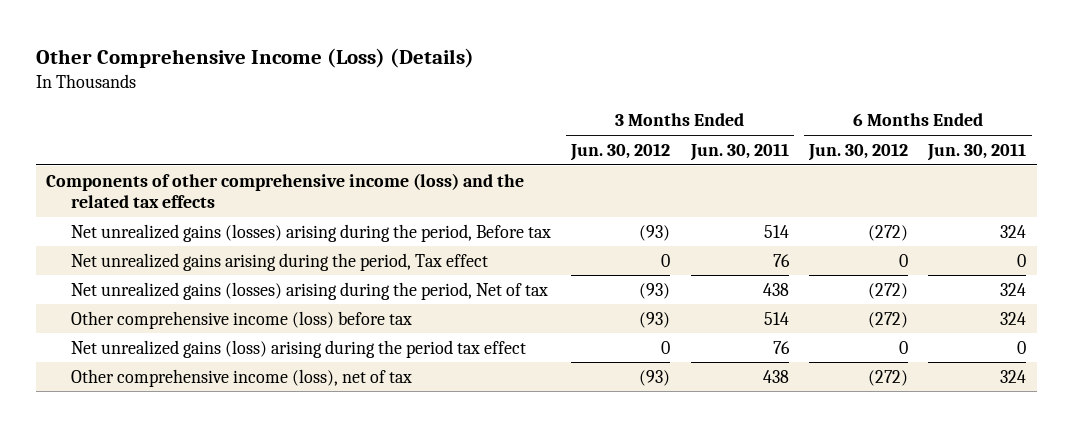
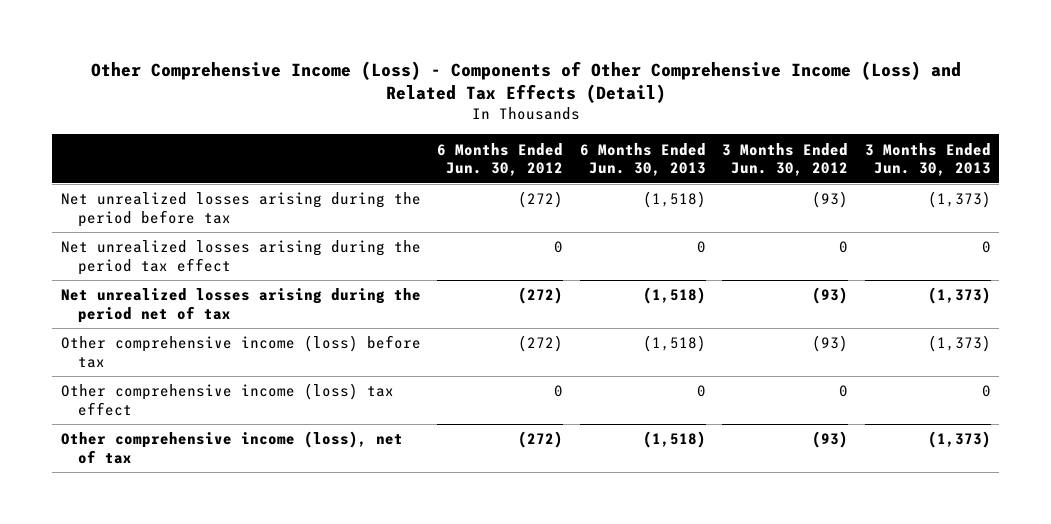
- Other Comprehensive Income (Loss) (Details)
+ Other Comprehensive Income (Loss) - Components of Other Comprehensive Income (Loss) and Related Tax Effects (Detail)
- | 3 Months Ended Jun. 30, 2012 | 3 Months Ended Jun. 30, 2011 | 6 Months Ended Jun. 30, 2012 | 6 Months Ended Jun. 30, 2011
+ | 6 Months Ended Jun. 30, 2012 | 6 Months Ended Jun. 30, 2013 | 3 Months Ended Jun. 30, 2012 | 3 Months Ended Jun. 30, 2013
- Components of other comprehensive income (loss) and the related tax effects
- Net unrealized gains (losses) arising during the period, Before tax | (93) | 514 | (272) | 324
- Net unrealized gains arising during the period, Tax effect | 0 | 76 | 0 | 0
- Net unrealized gains (losses) arising during the period, Net of tax | (93) | 438 | (272) | 324
+ Net unrealized losses arising during the period before tax | (272) | (1,518) | (93) | (1,373)
+ Net unrealized losses arising during the period tax effect | 0 | 0 | 0 | 0
+ Net unrealized losses arising during the period net of tax | (272) | (1,518) | (93) | (1,373)
- Net unrealized gains (loss) arising during the period tax effect | 0 | 76 | 0 | 0
+ Other comprehensive income (loss) tax effect | 0 | 0 | 0 | 0

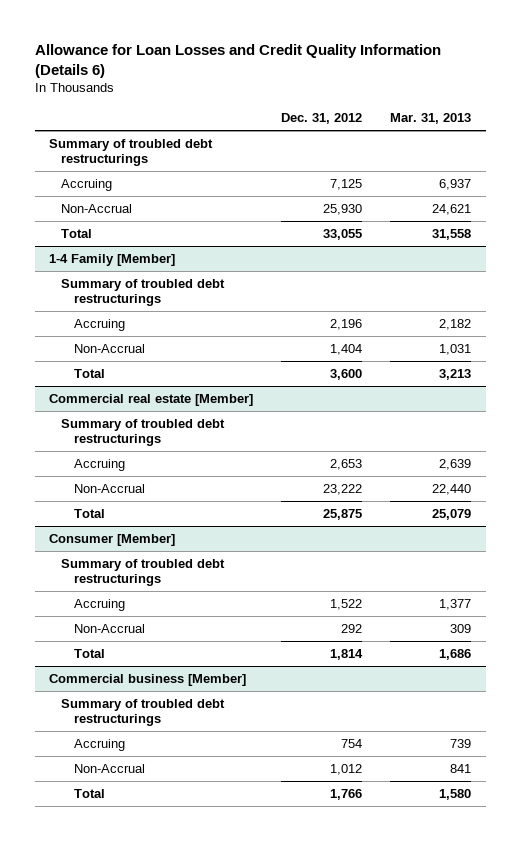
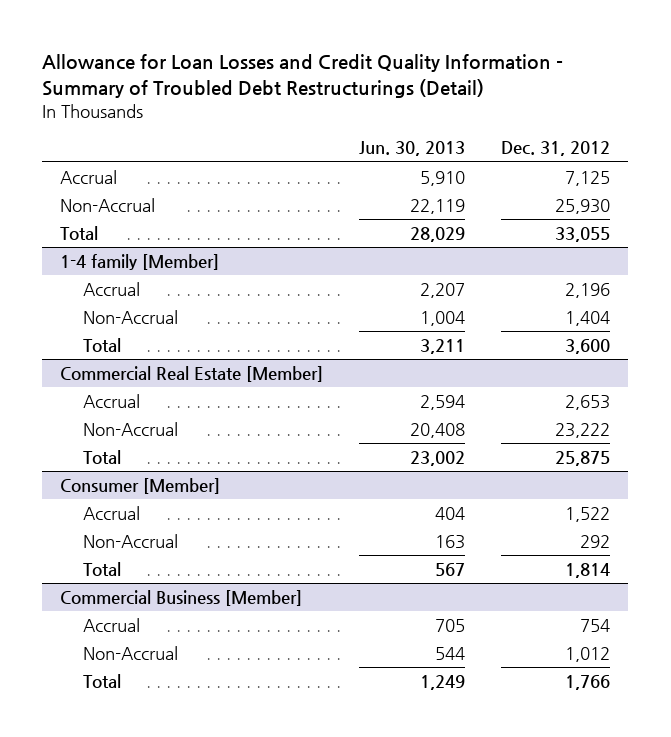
- Allowance for Loan Losses and Credit Quality Information (Details 6)
+ Allowance for Loan Losses and Credit Quality Information - Summary of Troubled Debt Restructurings (Detail)
- | Dec. 31, 2012 | Mar. 31, 2013
+ | Jun. 30, 2013 | Dec. 31, 2012
- Summary of troubled debt restructurings
- Accruing | 7,125 | 6,937
+ Accrual | 5,910 | 7,125
- 1-4 Family [Member]
- Summary of troubled debt restructurings
- Accruing | 2,196 | 2,182
+ 1-4 family [Member]
+ Accrual | 2,207 | 2,196
- Commercial real estate [Member]
- Summary of troubled debt restructurings
- Accruing | 2,653 | 2,639
+ Commercial Real Estate [Member]
+ Accrual | 2,594 | 2,653
@ Consumer [Member]
- Summary of troubled debt restructurings
- Accruing | 1,522 | 1,377
+ Accrual | 404 | 1,522
- Commercial business [Member]
- Summary of troubled debt restructurings
- Accruing | 754 | 739
+ Commercial Business [Member]
+ Accrual | 705 | 754

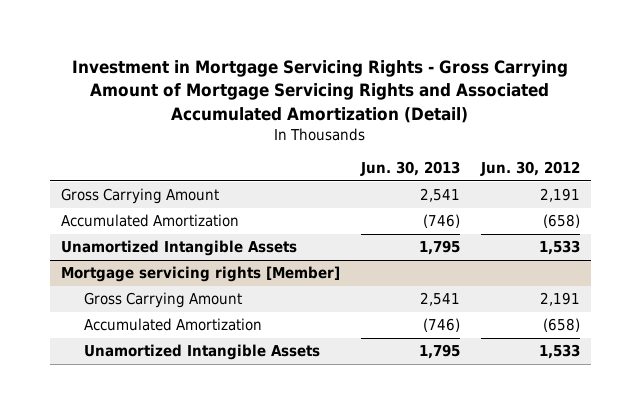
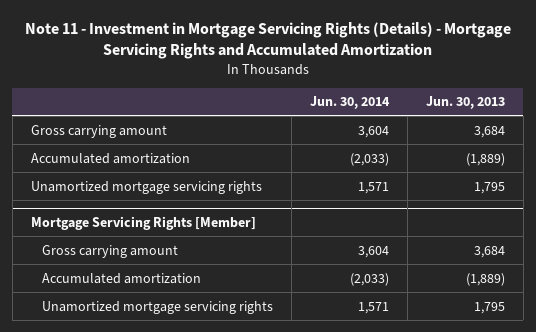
- Investment in Mortgage Servicing Rights - Gross Carrying Amount of Mortgage Servicing Rights and Associated Accumulated Amortization (Detail)
+ Note 11 - Investment in Mortgage Servicing Rights (Details) - Mortgage Servicing Rights and Accumulated Amortization
- | Jun. 30, 2013 | Jun. 30, 2012
+ | Jun. 30, 2014 | Jun. 30, 2013
- Gross Carrying Amount | 2,541 | 2,191
- Accumulated Amortization | (746) | (658)
- Unamortized Intangible Assets | 1,795 | 1,533
- Mortgage servicing rights [Member]
- Gross Carrying Amount | 2,541 | 2,191
- Accumulated Amortization | (746) | (658)
- Unamortized Intangible Assets | 1,795 | 1,533
+ Gross carrying amount | 3,604 | 3,684
+ Accumulated amortization | (2,033) | (1,889)
+ Unamortized mortgage servicing rights | 1,571 | 1,795
+ Mortgage Servicing Rights [Member]
+ Gross carrying amount | 3,604 | 3,684
+ Accumulated amortization | (2,033) | (1,889)
+ Unamortized mortgage servicing rights | 1,571 | 1,795

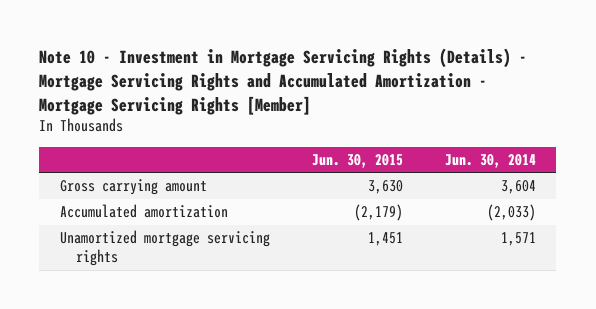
- Note 11 - Investment in Mortgage Servicing Rights (Details) - Mortgage Servicing Rights and Accumulated Amortization
+ Note 10 - Investment in Mortgage Servicing Rights (Details) - Mortgage Servicing Rights and Accumulated Amortization - Mortgage Servicing Rights [Member]
- | Jun. 30, 2014 | Jun. 30, 2013
+ | Jun. 30, 2015 | Jun. 30, 2014
- Mortgage Servicing Rights [Member]
- Gross carrying amount | 3,604 | 3,684
- Accumulated amortization | (2,033) | (1,889)
- Unamortized mortgage servicing rights | 1,571 | 1,795

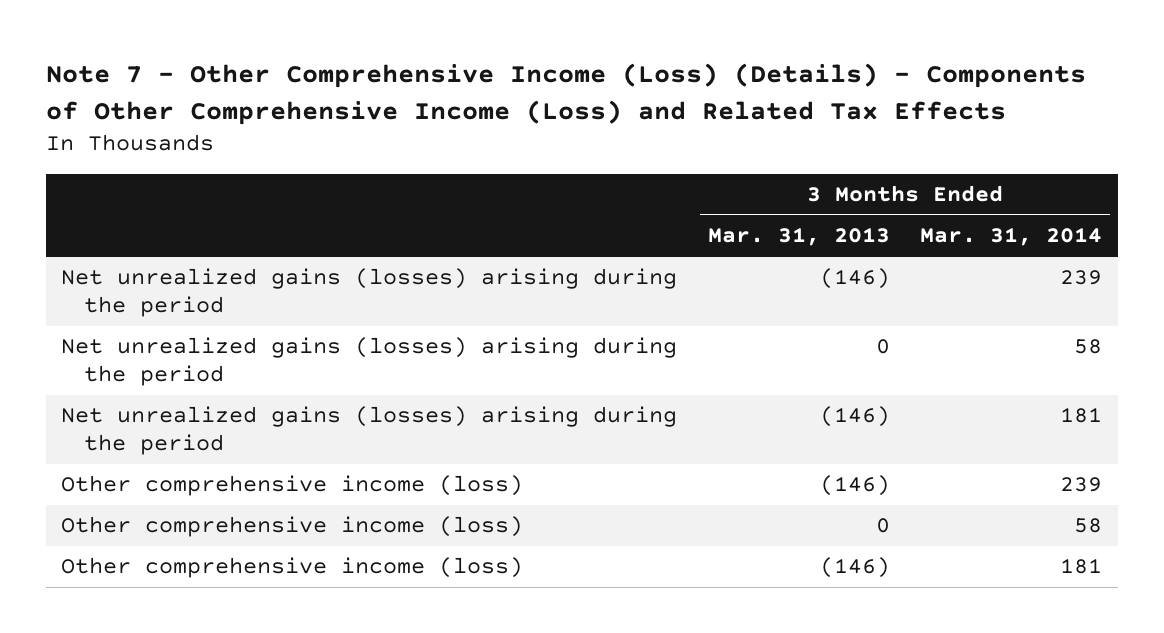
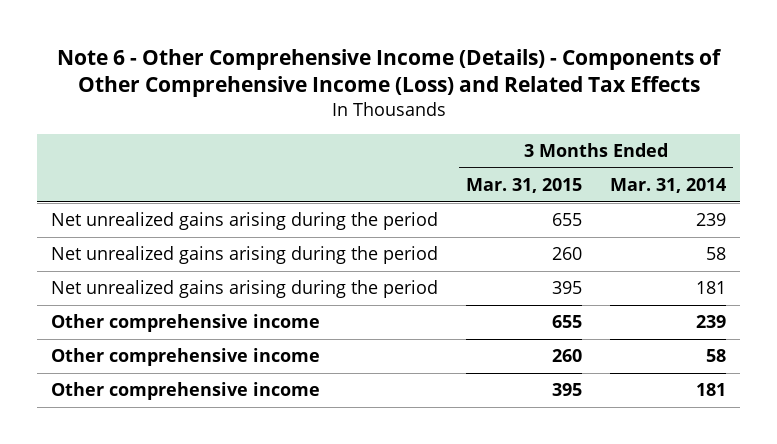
- Note 7 - Other Comprehensive Income (Loss) (Details) - Components of Other Comprehensive Income (Loss) and Related Tax Effects
+ Note 6 - Other Comprehensive Income (Details) - Components of Other Comprehensive Income (Loss) and Related Tax Effects
- | 3 Months Ended Mar. 31, 2013 | 3 Months Ended Mar. 31, 2014
+ | 3 Months Ended Mar. 31, 2015 | 3 Months Ended Mar. 31, 2014
- Net unrealized gains (losses) arising during the period | (146) | 239
- Net unrealized gains (losses) arising during the period | 0 | 58
- Net unrealized gains (losses) arising during the period | (146) | 181
- Other comprehensive income (loss) | (146) | 239
- Other comprehensive income (loss) | 0 | 58
- Other comprehensive income (loss) | (146) | 181
+ Net unrealized gains arising during the period | 655 | 239
+ Net unrealized gains arising during the period | 260 | 58
+ Net unrealized gains arising during the period | 395 | 181
+ Other comprehensive income | 655 | 239
+ Other comprehensive income | 260 | 58
+ Other comprehensive income | 395 | 181

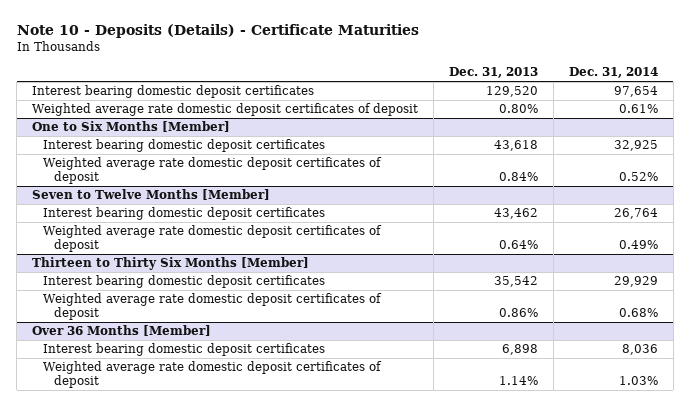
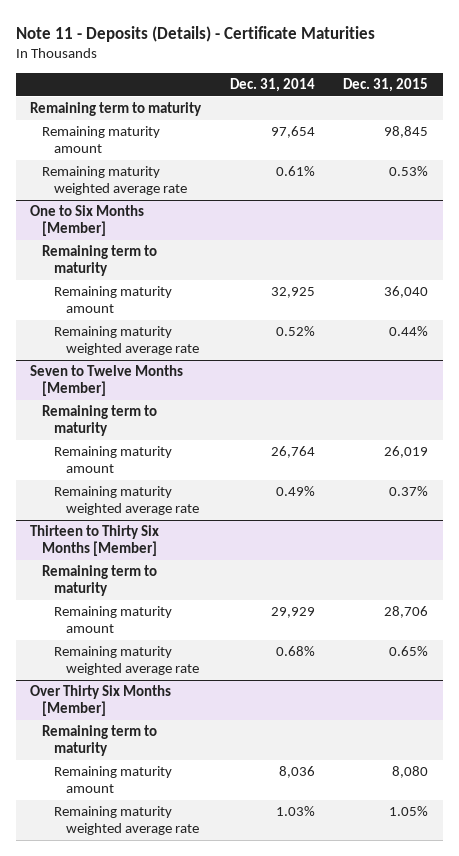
- Note 10 - Deposits (Details) - Certificate Maturities
+ Note 11 - Deposits (Details) - Certificate Maturities
- | Dec. 31, 2013 | Dec. 31, 2014
+ | Dec. 31, 2014 | Dec. 31, 2015
- Interest bearing domestic deposit certificates | 129,520 | 97,654
- Weighted average rate domestic deposit certificates of deposit | 0.80% | 0.61%
+ Remaining term to maturity
+ Remaining maturity amount | 97,654 | 98,845
+ Remaining maturity weighted average rate | 0.61% | 0.53%
@ One to Six Months [Member]
- Interest bearing domestic deposit certificates | 43,618 | 32,925
- Weighted average rate domestic deposit certificates of deposit | 0.84% | 0.52%
+ Remaining term to maturity
+ Remaining maturity amount | 32,925 | 36,040
+ Remaining maturity weighted average rate | 0.52% | 0.44%
@ Seven to Twelve Months [Member]
- Interest bearing domestic deposit certificates | 43,462 | 26,764
- Weighted average rate domestic deposit certificates of deposit | 0.64% | 0.49%
+ Remaining term to maturity
+ Remaining maturity amount | 26,764 | 26,019
+ Remaining maturity weighted average rate | 0.49% | 0.37%
@ Thirteen to Thirty Six Months [Member]
- Interest bearing domestic deposit certificates | 35,542 | 29,929
- Weighted average rate domestic deposit certificates of deposit | 0.86% | 0.68%
- Over 36 Months [Member]
- Interest bearing domestic deposit certificates | 6,898 | 8,036
- Weighted average rate domestic deposit certificates of deposit | 1.14% | 1.03%
@ Thirteen to Thirty Six Months [Member]
+ Remaining term to maturity
+ Remaining maturity amount | 29,929 | 28,706
+ Remaining maturity weighted average rate | 0.68% | 0.65%
+ Over Thirty Six Months [Member]
+ Remaining term to maturity
+ Remaining maturity amount | 8,036 | 8,080
+ Remaining maturity weighted average rate | 1.03% | 1.05%

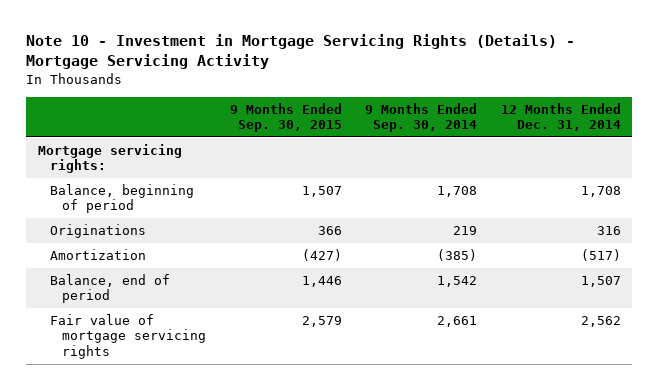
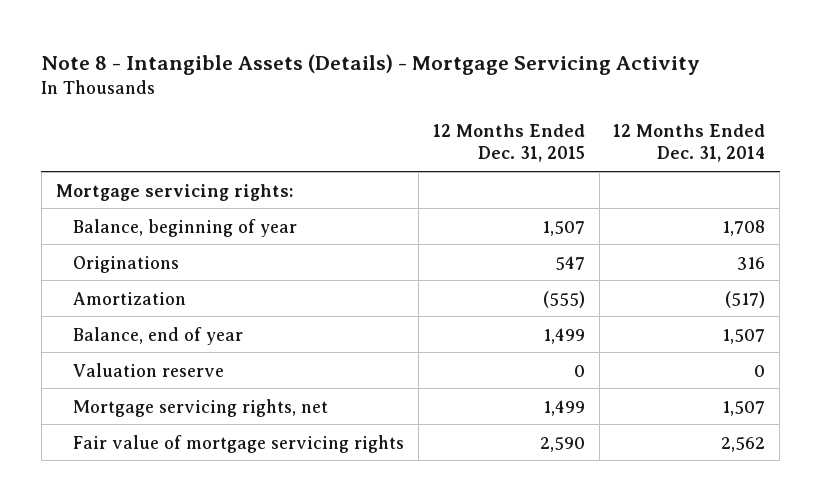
- Note 10 - Investment in Mortgage Servicing Rights (Details) - Mortgage Servicing Activity
+ Note 8 - Intangible Assets (Details) - Mortgage Servicing Activity
- | 9 Months Ended Sep. 30, 2015 | 9 Months Ended Sep. 30, 2014 | 12 Months Ended Dec. 31, 2014
+ | 12 Months Ended Dec. 31, 2015 | 12 Months Ended Dec. 31, 2014
- Balance, beginning of period | 1,507 | 1,708 | 1,708
+ Balance, beginning of year | 1,507 | 1,708
- Balance, end of period | 1,446 | 1,542 | 1,507
+ Balance, end of year | 1,499 | 1,507
+ Valuation reserve | 0 | 0
+ Mortgage servicing rights, net | 1,499 | 1,507

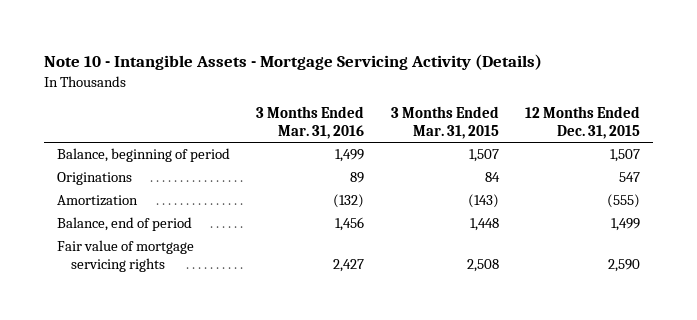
- Note 8 - Intangible Assets (Details) - Mortgage Servicing Activity
+ Note 10 - Intangible Assets - Mortgage Servicing Activity (Details)
- | 12 Months Ended Dec. 31, 2015 | 12 Months Ended Dec. 31, 2014
+ | 3 Months Ended Mar. 31, 2016 | 3 Months Ended Mar. 31, 2015 | 12 Months Ended Dec. 31, 2015
- Mortgage servicing rights:
- Balance, beginning of year | 1,507 | 1,708
+ Balance, beginning of period | 1,499 | 1,507 | 1,507
- Balance, end of year | 1,499 | 1,507
- Valuation reserve | 0 | 0
- Mortgage servicing rights, net | 1,499 | 1,507
+ Balance, end of period | 1,456 | 1,448 | 1,499

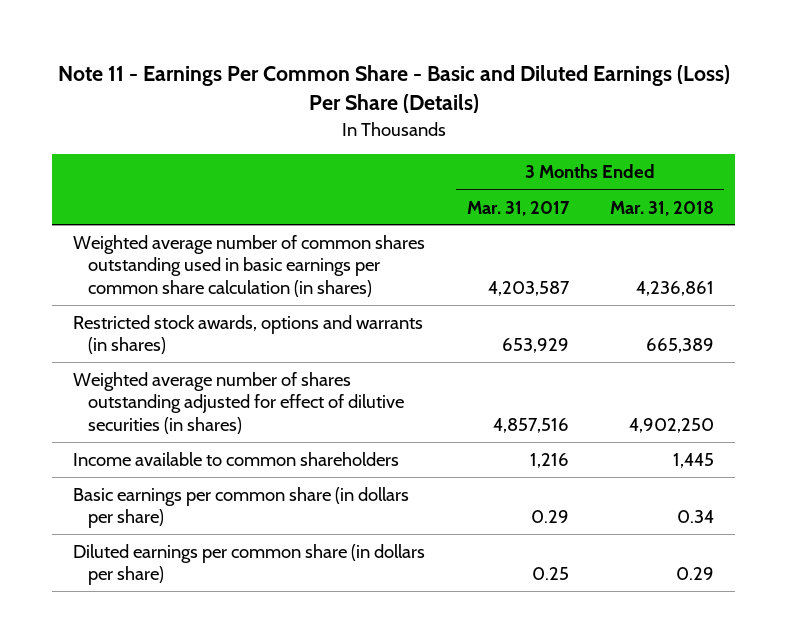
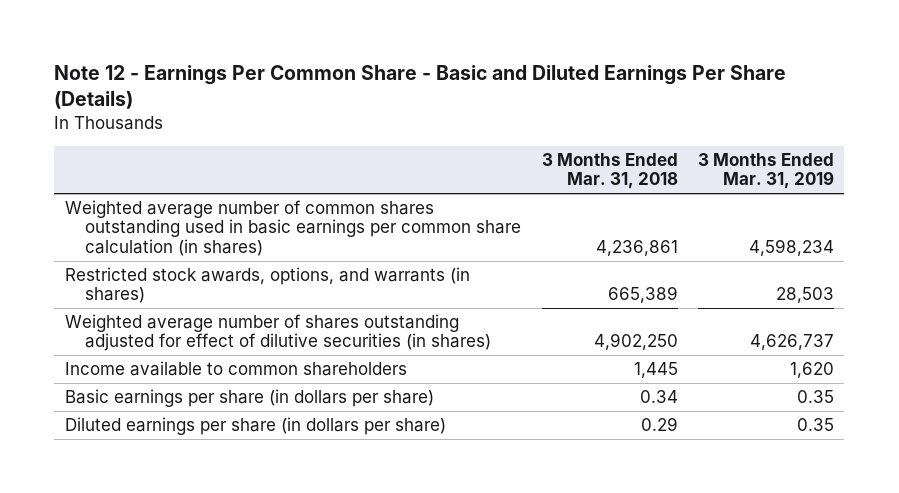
- Note 11 - Earnings Per Common Share - Basic and Diluted Earnings (Loss) Per Share (Details)
+ Note 12 - Earnings Per Common Share - Basic and Diluted Earnings Per Share (Details)
- | 3 Months Ended Mar. 31, 2017 | 3 Months Ended Mar. 31, 2018
+ | 3 Months Ended Mar. 31, 2018 | 3 Months Ended Mar. 31, 2019
- Restricted stock awards, options and warrants (in shares) | 653,929 | 665,389
+ Restricted stock awards, options, and warrants (in shares) | 665,389 | 28,503
- Basic earnings per common share (in dollars per share) | 0.29 | 0.34
- Diluted earnings per common share (in dollars per share) | 0.25 | 0.29
+ Basic earnings per share (in dollars per share) | 0.34 | 0.35
+ Diluted earnings per share (in dollars per share) | 0.29 | 0.35

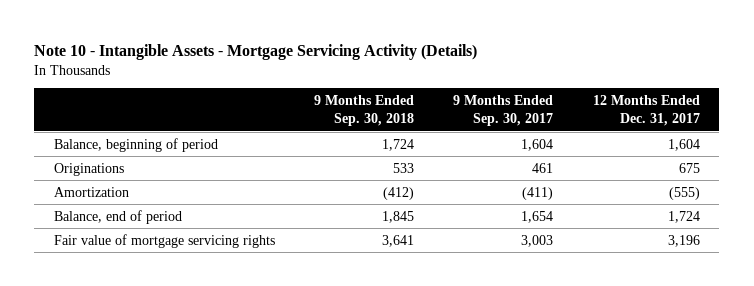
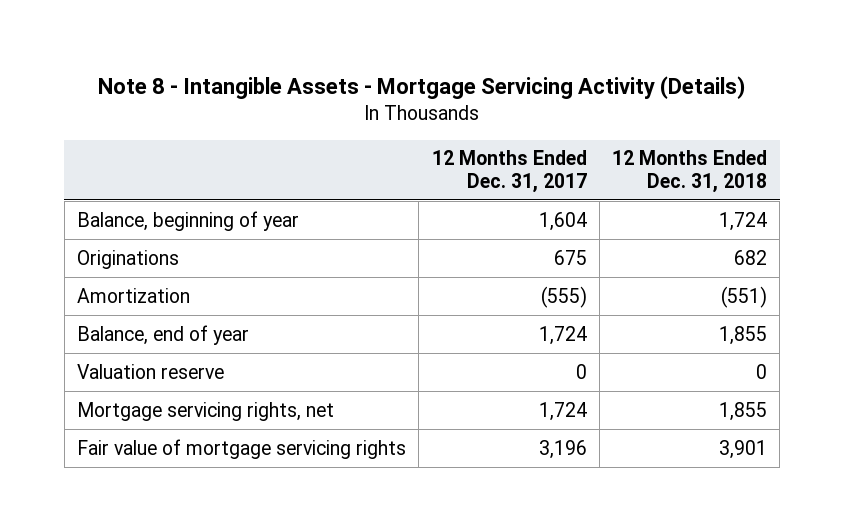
- Note 10 - Intangible Assets - Mortgage Servicing Activity (Details)
+ Note 8 - Intangible Assets - Mortgage Servicing Activity (Details)
- | 9 Months Ended Sep. 30, 2018 | 9 Months Ended Sep. 30, 2017 | 12 Months Ended Dec. 31, 2017
+ | 12 Months Ended Dec. 31, 2017 | 12 Months Ended Dec. 31, 2018
- Balance, beginning of period | 1,724 | 1,604 | 1,604
+ Balance, beginning of year | 1,604 | 1,724
- Balance, end of period | 1,845 | 1,654 | 1,724
+ Balance, end of year | 1,724 | 1,855
+ Valuation reserve | 0 | 0
+ Mortgage servicing rights, net | 1,724 | 1,855

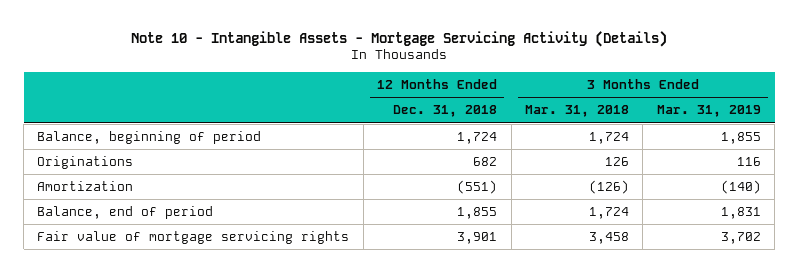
- Note 8 - Intangible Assets - Mortgage Servicing Activity (Details)
+ Note 10 - Intangible Assets - Mortgage Servicing Activity (Details)
- | 12 Months Ended Dec. 31, 2017 | 12 Months Ended Dec. 31, 2018
+ | 12 Months Ended Dec. 31, 2018 | 3 Months Ended Mar. 31, 2018 | 3 Months Ended Mar. 31, 2019
- Balance, beginning of year | 1,604 | 1,724
+ Balance, beginning of period | 1,724 | 1,724 | 1,855
- Balance, end of year | 1,724 | 1,855
- Valuation reserve | 0 | 0
- Mortgage servicing rights, net | 1,724 | 1,855
+ Balance, end of period | 1,855 | 1,724 | 1,831

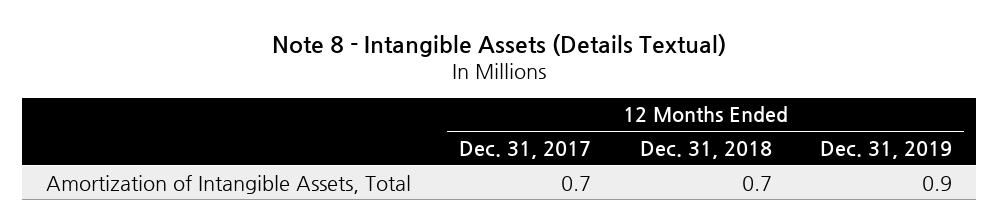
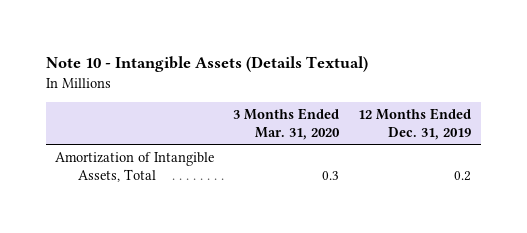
- Note 8 - Intangible Assets (Details Textual)
+ Note 10 - Intangible Assets (Details Textual)
- | 12 Months Ended Dec. 31, 2017 | 12 Months Ended Dec. 31, 2018 | 12 Months Ended Dec. 31, 2019
+ | 3 Months Ended Mar. 31, 2020 | 12 Months Ended Dec. 31, 2019
- Amortization of Intangible Assets, Total | 0.7 | 0.7 | 0.9
+ Amortization of Intangible Assets, Total | 0.3 | 0.2

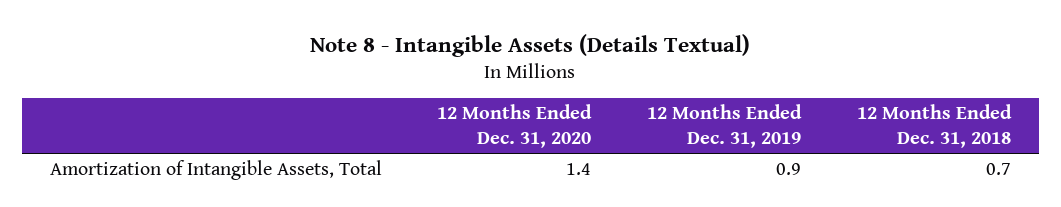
- Note 10 - Intangible Assets (Details Textual)
+ Note 8 - Intangible Assets (Details Textual)
- | 3 Months Ended Mar. 31, 2020 | 12 Months Ended Dec. 31, 2019
+ | 12 Months Ended Dec. 31, 2020 | 12 Months Ended Dec. 31, 2019 | 12 Months Ended Dec. 31, 2018
- Amortization of Intangible Assets, Total | 0.3 | 0.2
+ Amortization of Intangible Assets, Total | 1.4 | 0.9 | 0.7

